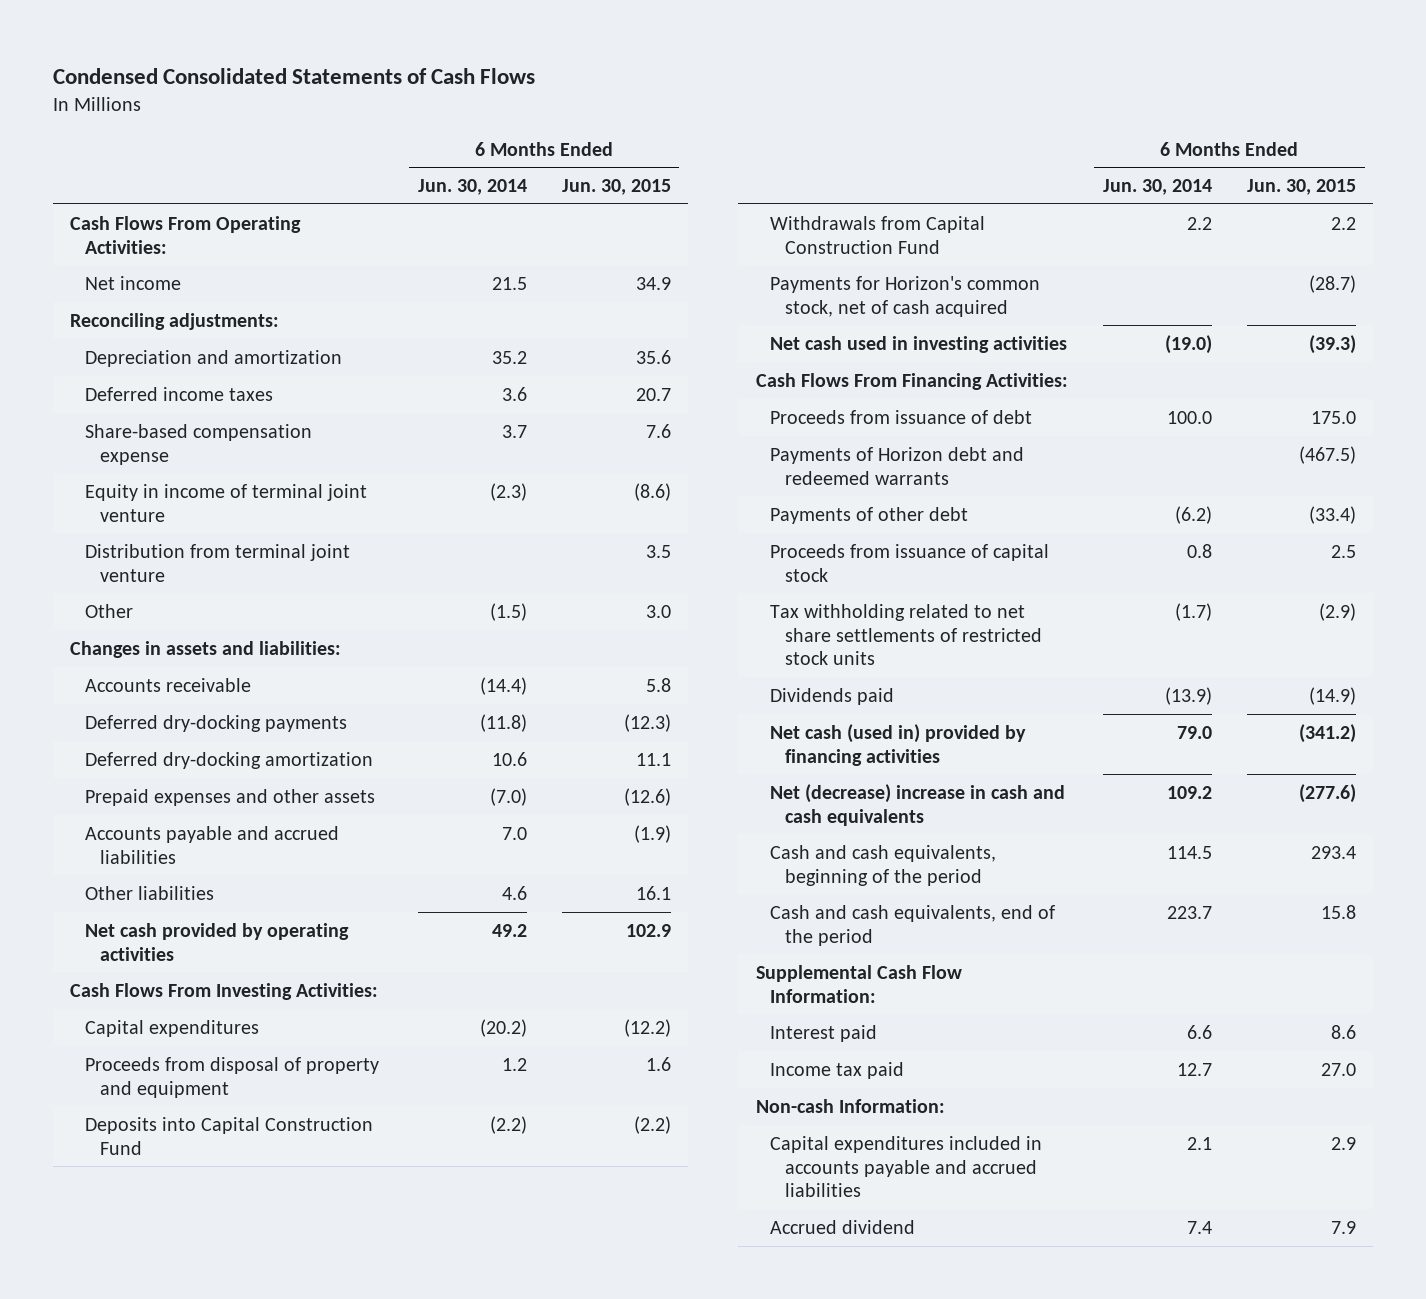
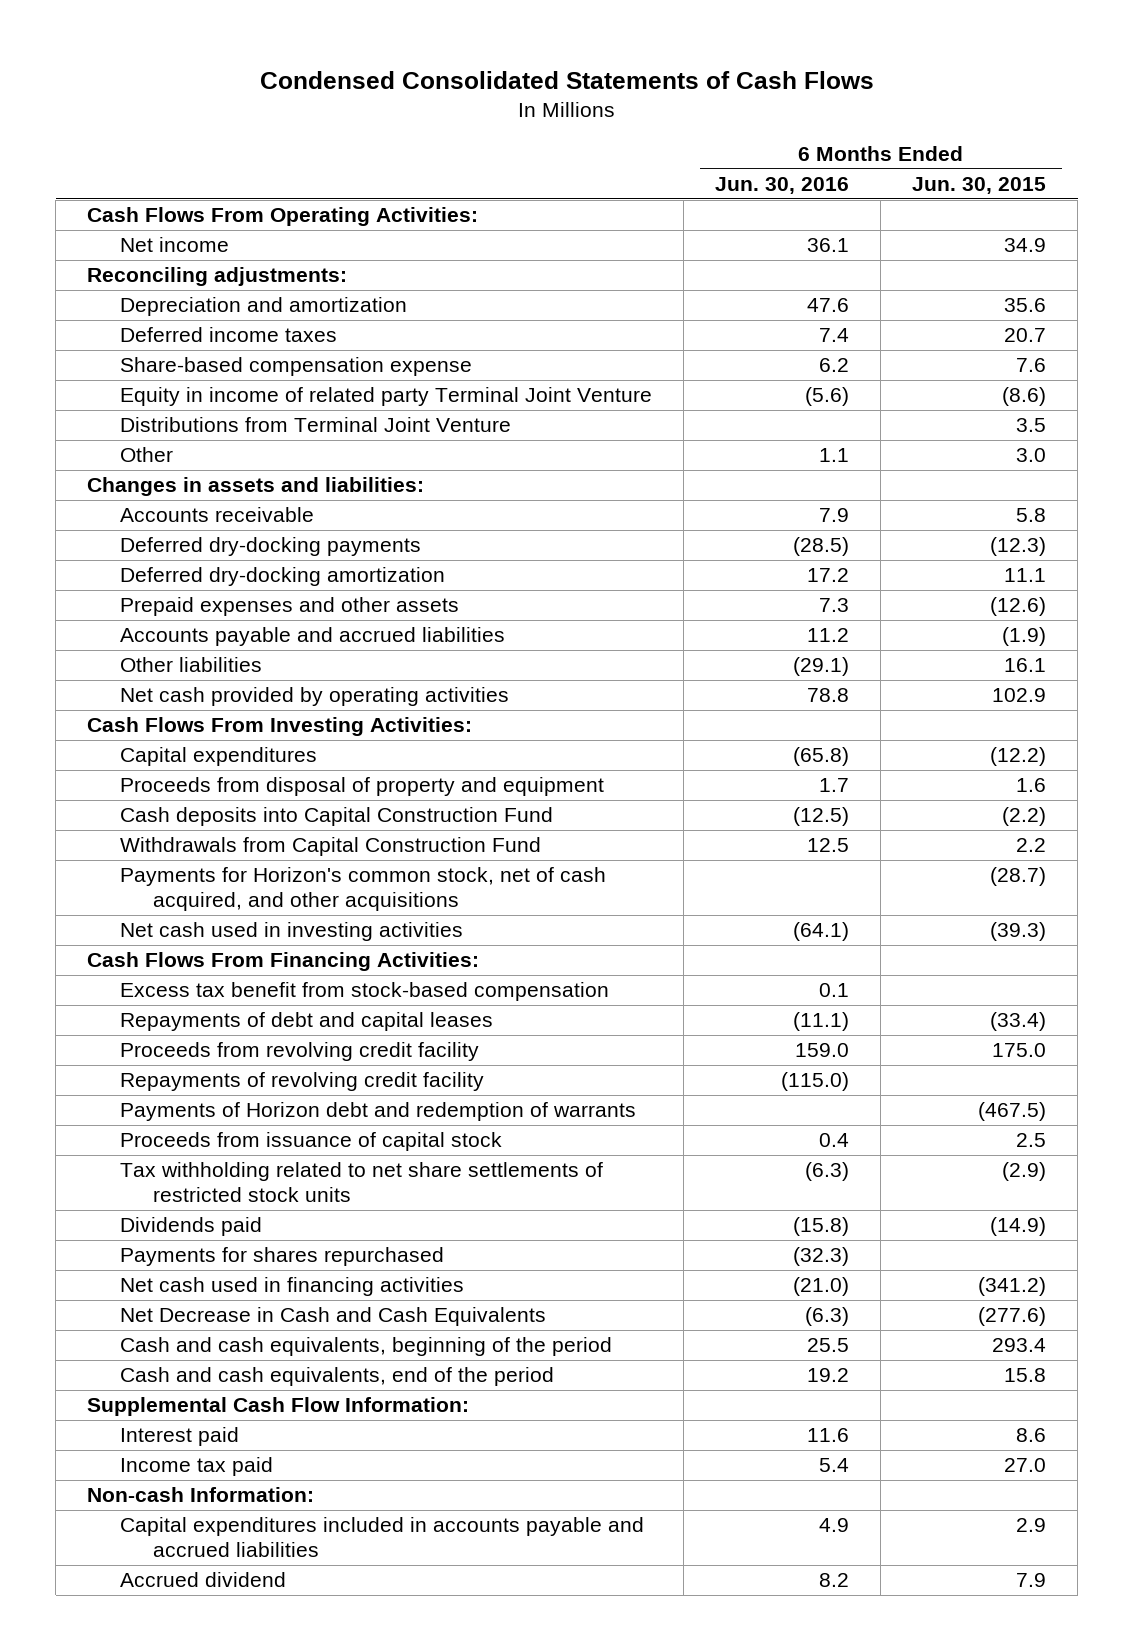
- | 6 Months Ended Jun. 30, 2014 | 6 Months Ended Jun. 30, 2015
+ | 6 Months Ended Jun. 30, 2016 | 6 Months Ended Jun. 30, 2015
- Equity in income of terminal joint venture | (2.3) | (8.6)
- Distribution from terminal joint venture | | 3.5
+ Equity in income of related party Terminal Joint Venture | (5.6) | (8.6)
+ Distributions from Terminal Joint Venture | | 3.5
- Deposits into Capital Construction Fund | (2.2) | (2.2)
+ Cash deposits into Capital Construction Fund | (12.5) | (2.2)
- Payments for Horizon's common stock, net of cash acquired | | (28.7)
+ Payments for Horizon's common stock, net of cash acquired, and other acquisitions | | (28.7)
- Proceeds from issuance of debt | 100.0 | 175.0
- Payments of Horizon debt and redeemed warrants | | (467.5)
- Payments of other debt | (6.2) | (33.4)
+ Excess tax benefit from stock-based compensation | 0.1 |
+ Repayments of debt and capital leases | (11.1) | (33.4)
+ Proceeds from revolving credit facility | 159.0 | 175.0
+ Repayments of revolving credit facility | (115.0) |
+ Payments of Horizon debt and redemption of warrants | | (467.5)
- Net cash (used in) provided by financing activities | 79.0 | (341.2)
- Net (decrease) increase in cash and cash equivalents | 109.2 | (277.6)
+ Payments for shares repurchased | (32.3) |
+ Net cash used in financing activities | (21.0) | (341.2)
+ Net Decrease in Cash and Cash Equivalents | (6.3) | (277.6)

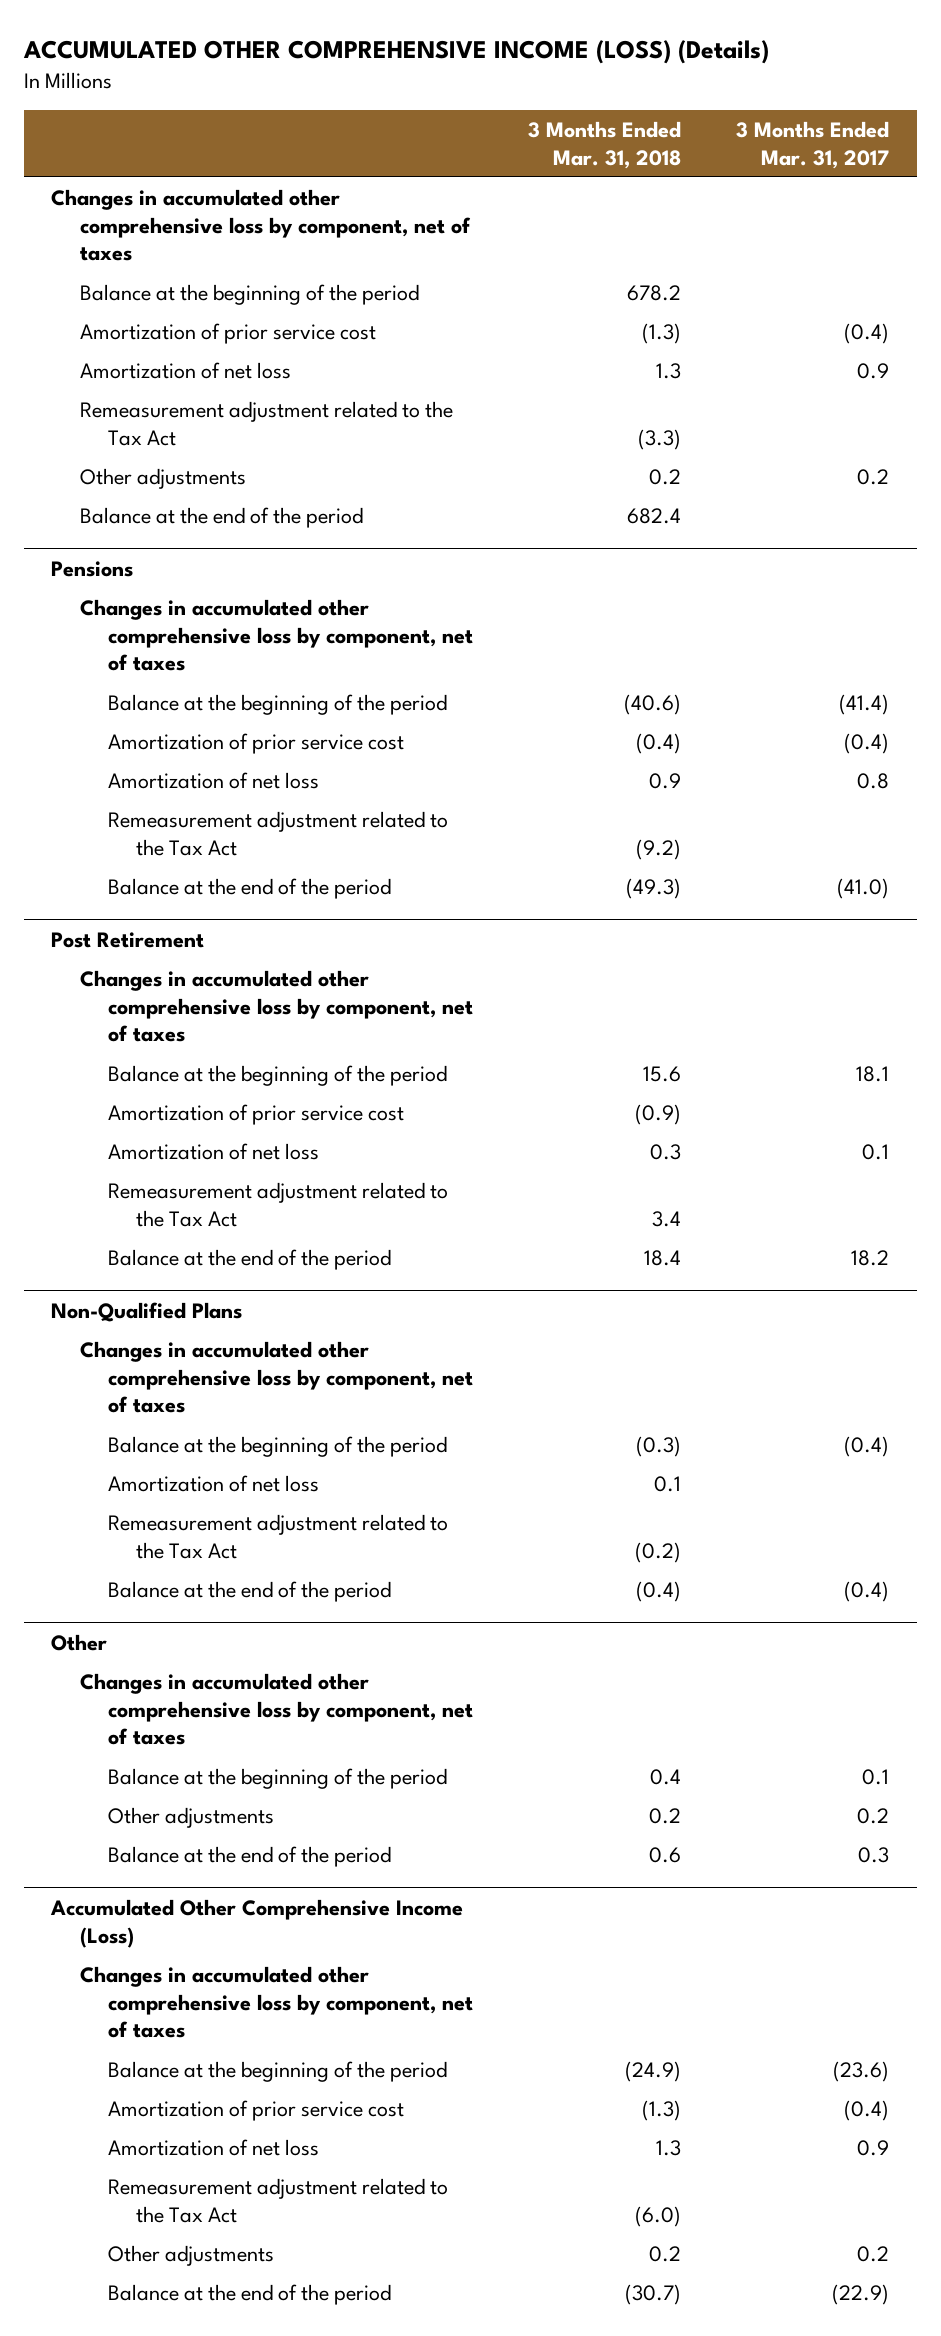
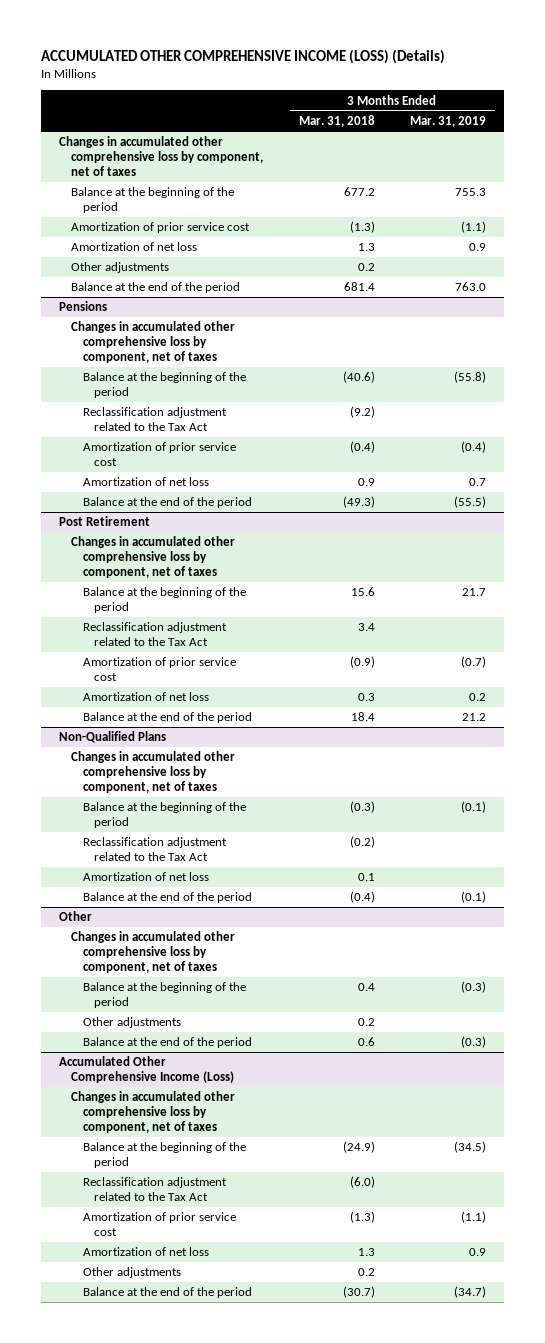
- | 3 Months Ended Mar. 31, 2018 | 3 Months Ended Mar. 31, 2017
+ | 3 Months Ended Mar. 31, 2018 | 3 Months Ended Mar. 31, 2019
- Balance at the beginning of the period | 678.2 |
+ Balance at the beginning of the period | 677.2 | 755.3
- Remeasurement adjustment related to the Tax Act | (3.3) |
- Balance at the end of the period | 682.4 |
+ Balance at the end of the period | 681.4 | 763.0
@ Pensions
+ Reclassification adjustment related to the Tax Act | (9.2) |
- Remeasurement adjustment related to the Tax Act | (9.2) |
@ Post Retirement
+ Reclassification adjustment related to the Tax Act | 3.4 |
- Remeasurement adjustment related to the Tax Act | 3.4 |
@ Non-Qualified Plans
+ Reclassification adjustment related to the Tax Act | (0.2) |
- Remeasurement adjustment related to the Tax Act | (0.2) |
@ Accumulated Other Comprehensive Income (Loss)
+ Reclassification adjustment related to the Tax Act | (6.0) |
- Remeasurement adjustment related to the Tax Act | (6.0) |

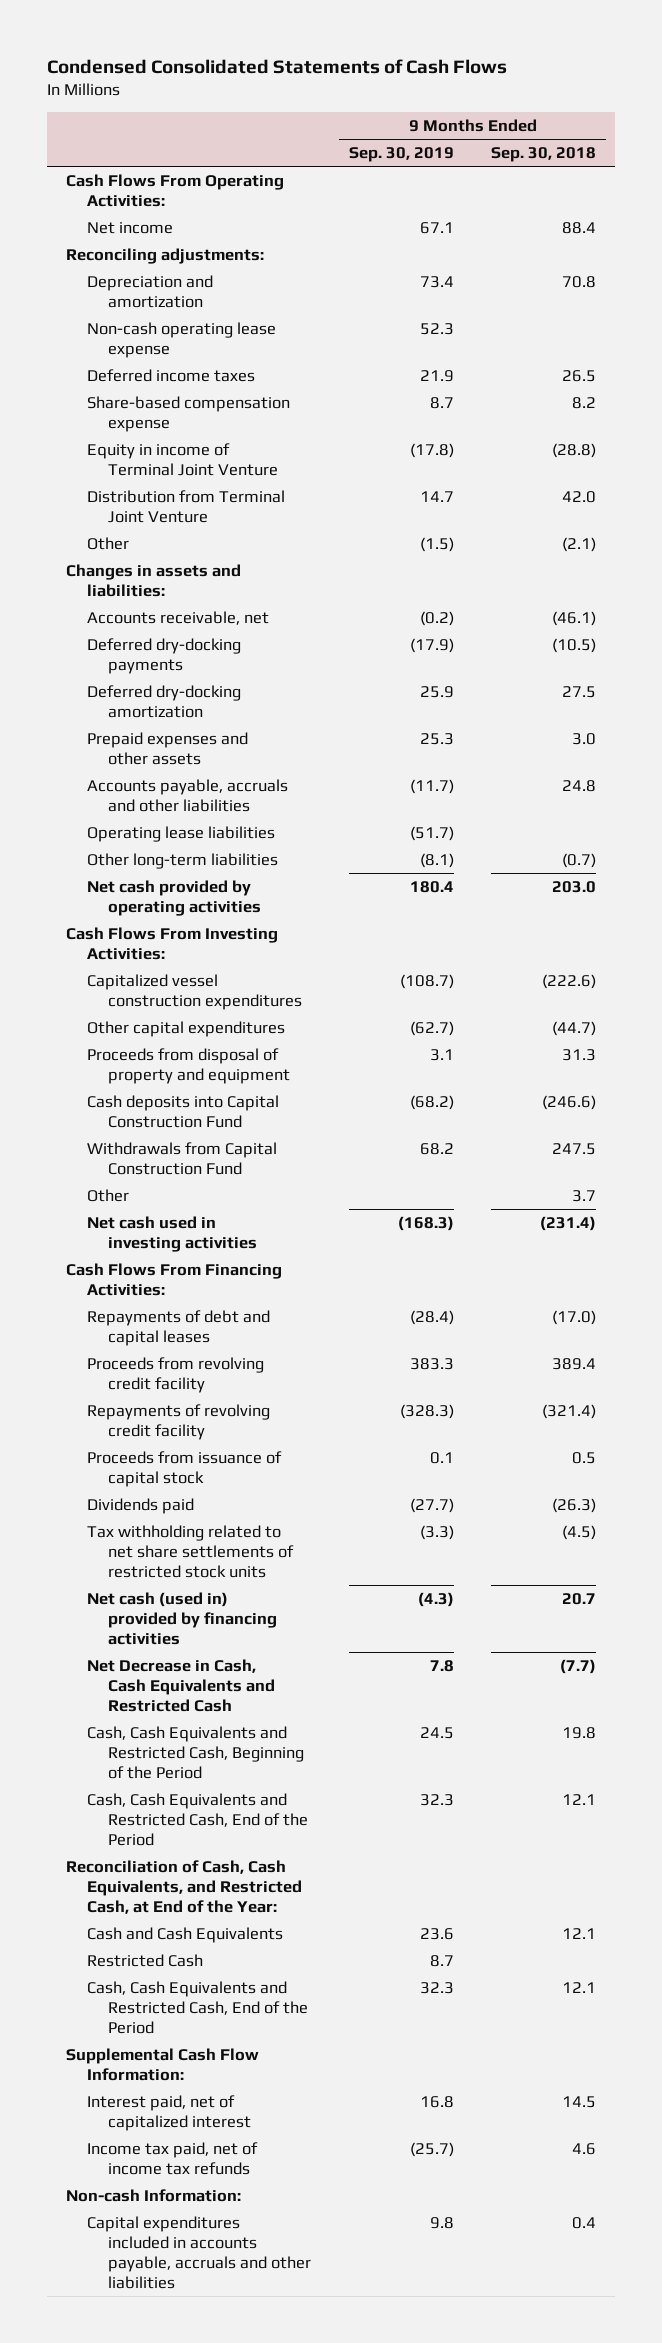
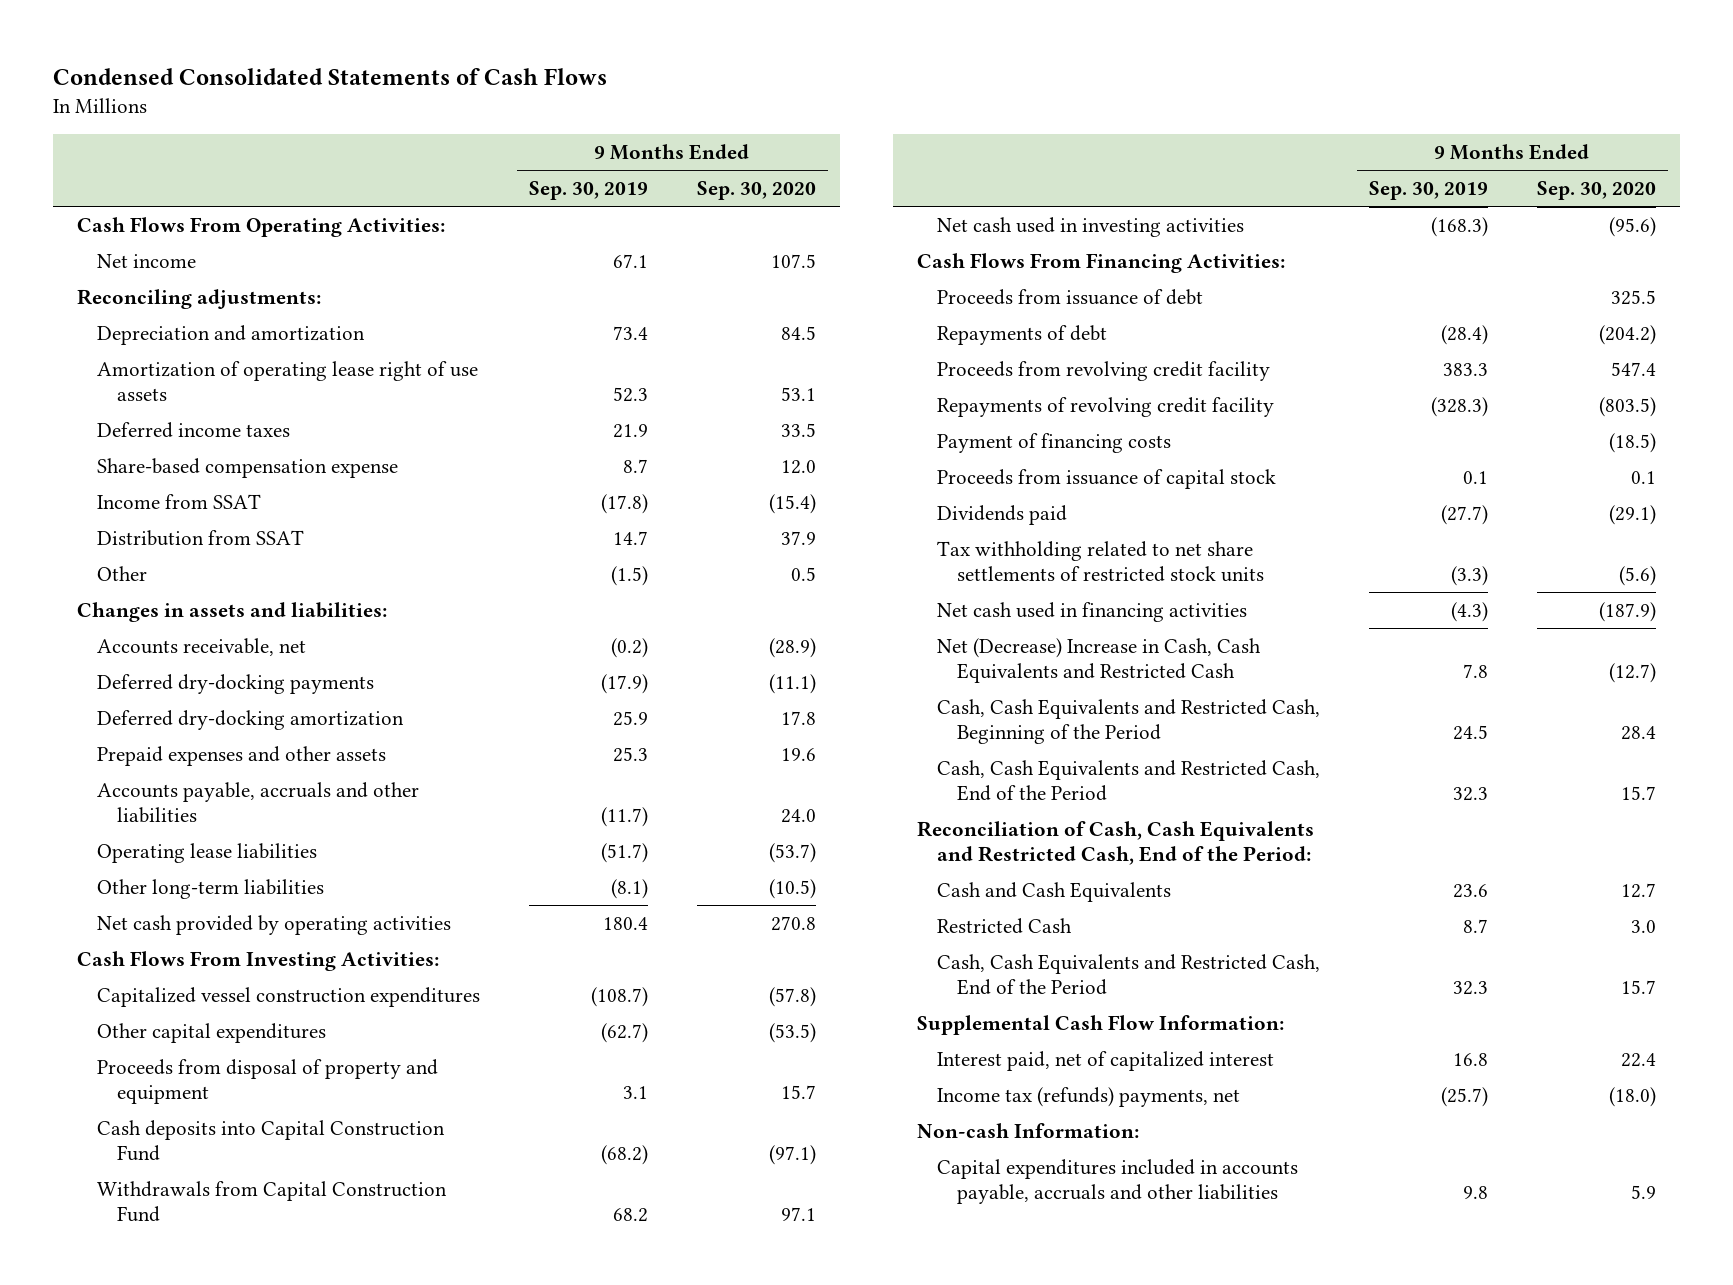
- | 9 Months Ended Sep. 30, 2019 | 9 Months Ended Sep. 30, 2018
+ | 9 Months Ended Sep. 30, 2019 | 9 Months Ended Sep. 30, 2020
- Non-cash operating lease expense | 52.3 |
+ Amortization of operating lease right of use assets | 52.3 | 53.1
- Equity in income of Terminal Joint Venture | (17.8) | (28.8)
- Distribution from Terminal Joint Venture | 14.7 | 42.0
+ Income from SSAT | (17.8) | (15.4)
+ Distribution from SSAT | 14.7 | 37.9
- Other | | 3.7
- Repayments of debt and capital leases | (28.4) | (17.0)
+ Proceeds from issuance of debt | | 325.5
+ Repayments of debt | (28.4) | (204.2)
+ Payment of financing costs | | (18.5)
- Net cash (used in) provided by financing activities | (4.3) | 20.7
- Net Decrease in Cash, Cash Equivalents and Restricted Cash | 7.8 | (7.7)
+ Net cash used in financing activities | (4.3) | (187.9)
+ Net (Decrease) Increase in Cash, Cash Equivalents and Restricted Cash | 7.8 | (12.7)
- Reconciliation of Cash, Cash Equivalents, and Restricted Cash, at End of the Year:
+ Reconciliation of Cash, Cash Equivalents and Restricted Cash, End of the Period:
- Income tax paid, net of income tax refunds | (25.7) | 4.6
+ Income tax (refunds) payments, net | (25.7) | (18.0)

